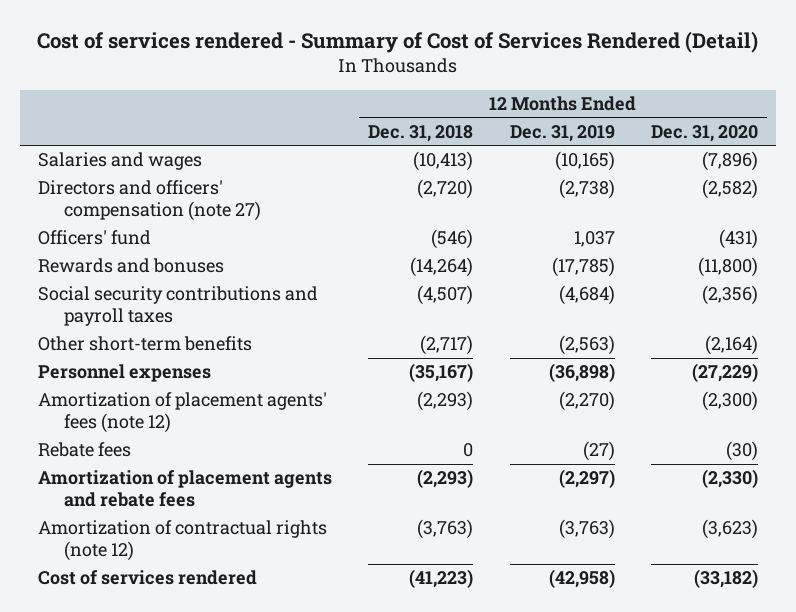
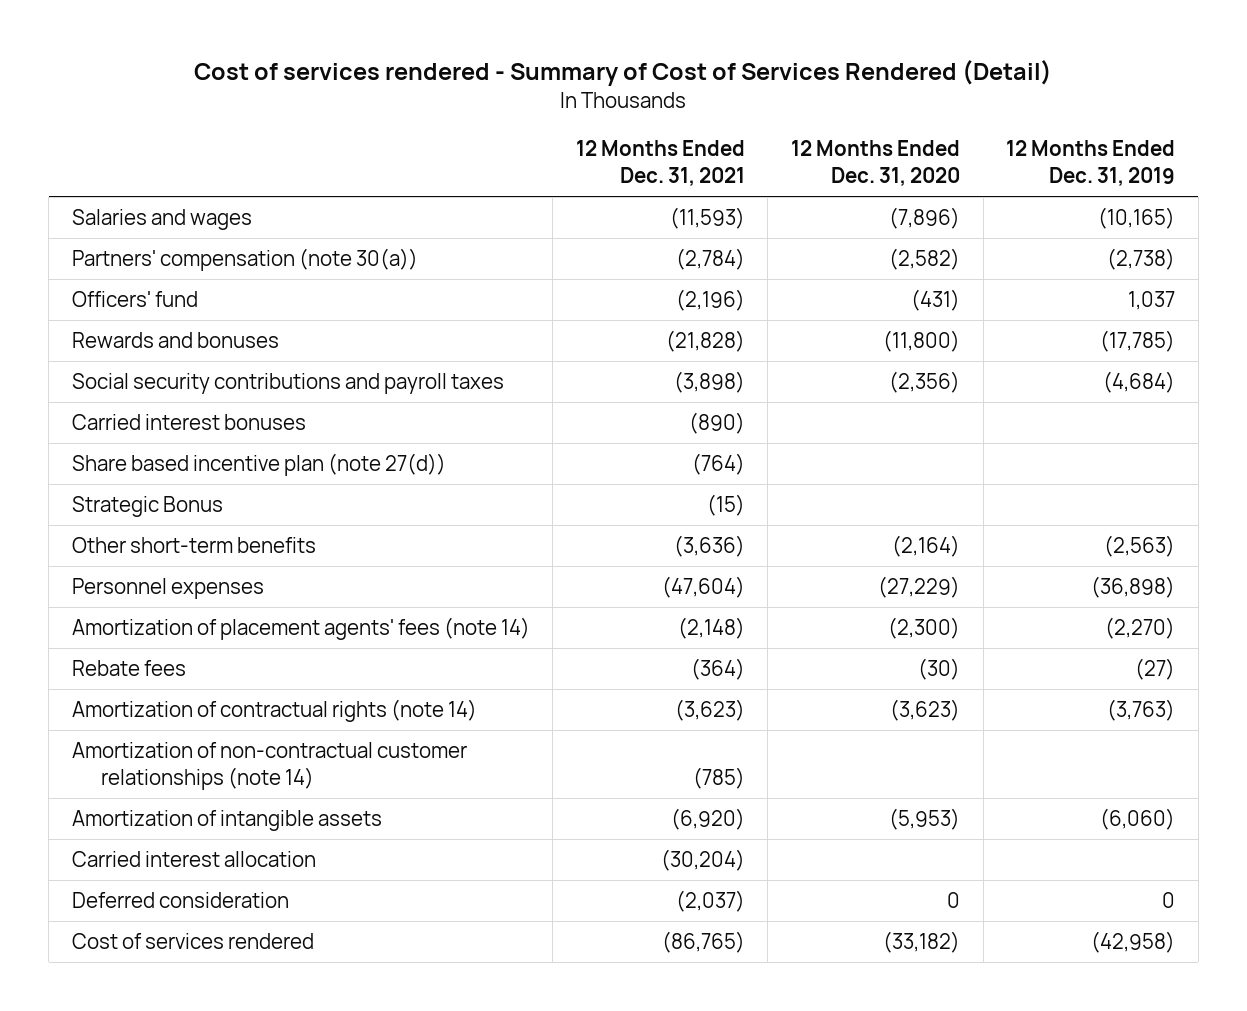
- | 12 Months Ended Dec. 31, 2018 | 12 Months Ended Dec. 31, 2019 | 12 Months Ended Dec. 31, 2020
+ | 12 Months Ended Dec. 31, 2021 | 12 Months Ended Dec. 31, 2020 | 12 Months Ended Dec. 31, 2019
- Directors and officers' compensation (note 27) | (2,720) | (2,738) | (2,582)
+ Partners' compensation (note 30(a)) | (2,784) | (2,582) | (2,738)
+ Carried interest bonuses | (890) | |
+ Share based incentive plan (note 27(d)) | (764) | |
+ Strategic Bonus | (15) | |
- Amortization of placement agents' fees (note 12) | (2,293) | (2,270) | (2,300)
+ Amortization of placement agents' fees (note 14) | (2,148) | (2,300) | (2,270)
- Amortization of placement agents and rebate fees | (2,293) | (2,297) | (2,330)
- Amortization of contractual rights (note 12) | (3,763) | (3,763) | (3,623)
+ Amortization of contractual rights (note 14) | (3,623) | (3,623) | (3,763)
+ Amortization of non-contractual customer relationships (note 14) | (785) | |
+ Amortization of intangible assets | (6,920) | (5,953) | (6,060)
+ Carried interest allocation | (30,204) | |
+ Deferred consideration | (2,037) | 0 | 0

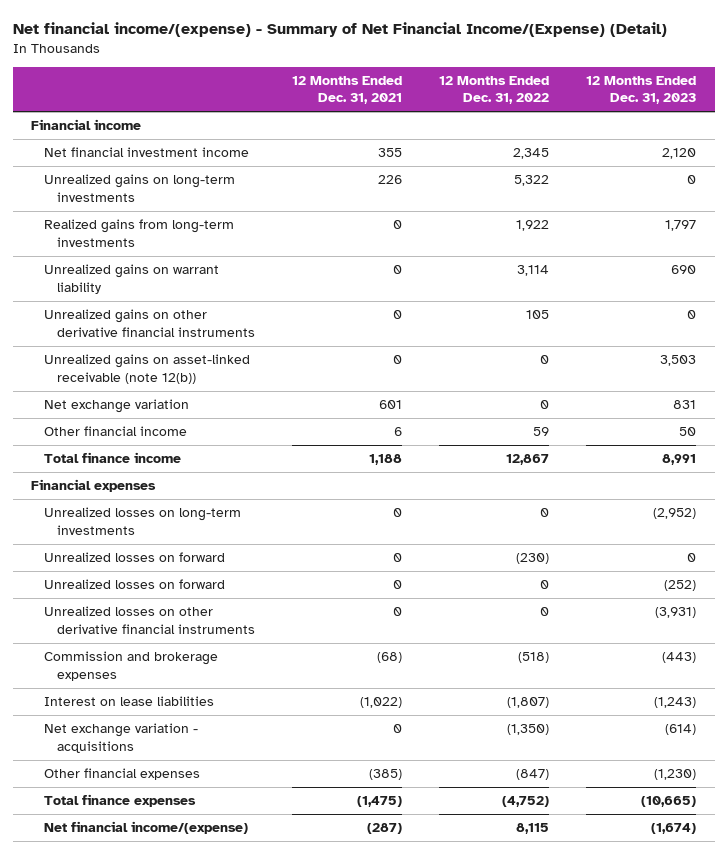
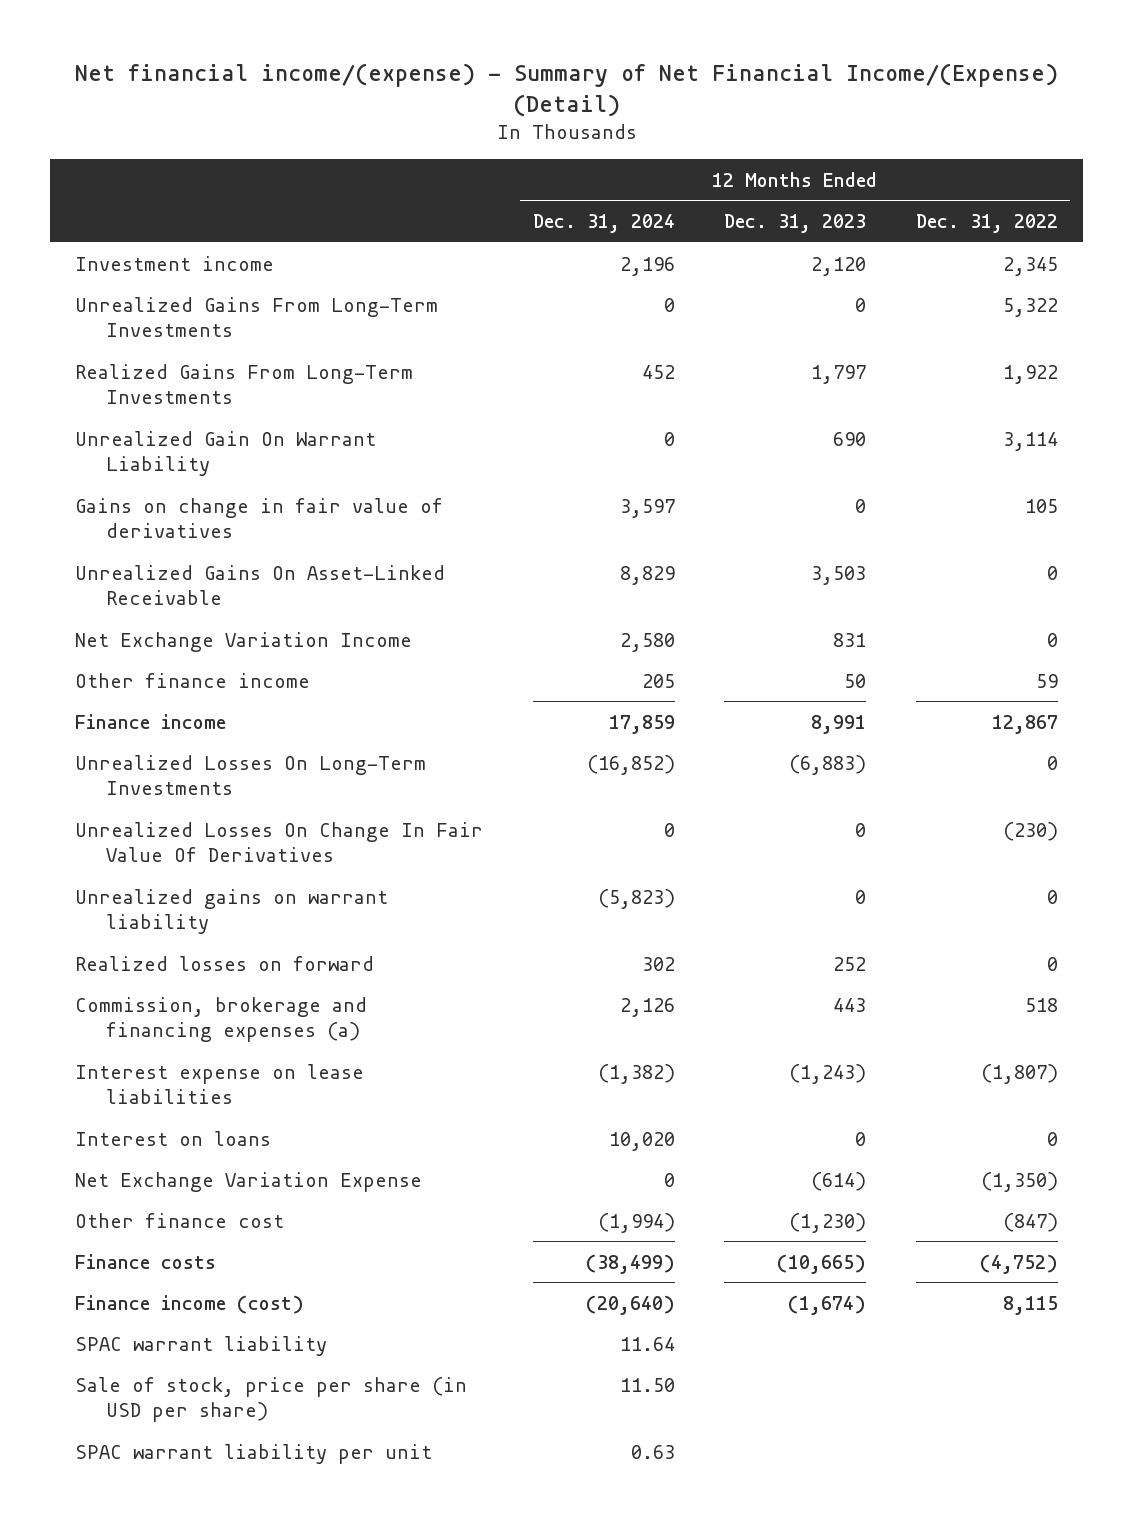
- | 12 Months Ended Dec. 31, 2021 | 12 Months Ended Dec. 31, 2022 | 12 Months Ended Dec. 31, 2023
+ | 12 Months Ended Dec. 31, 2024 | 12 Months Ended Dec. 31, 2023 | 12 Months Ended Dec. 31, 2022
- Financial income
- Net financial investment income | 355 | 2,345 | 2,120
- Unrealized gains on long-term investments | 226 | 5,322 | 0
- Realized gains from long-term investments | 0 | 1,922 | 1,797
- Unrealized gains on warrant liability | 0 | 3,114 | 690
- Unrealized gains on other derivative financial instruments | 0 | 105 | 0
- Unrealized gains on asset-linked receivable (note 12(b)) | 0 | 0 | 3,503
- Net exchange variation | 601 | 0 | 831
- Other financial income | 6 | 59 | 50
- Total finance income | 1,188 | 12,867 | 8,991
- Financial expenses
- Unrealized losses on long-term investments | 0 | 0 | (2,952)
- Unrealized losses on forward | 0 | (230) | 0
- Unrealized losses on forward | 0 | 0 | (252)
- Unrealized losses on other derivative financial instruments | 0 | 0 | (3,931)
- Commission and brokerage expenses | (68) | (518) | (443)
- Interest on lease liabilities | (1,022) | (1,807) | (1,243)
- Net exchange variation - acquisitions | 0 | (1,350) | (614)
- Other financial expenses | (385) | (847) | (1,230)
- Total finance expenses | (1,475) | (4,752) | (10,665)
- Net financial income/(expense) | (287) | 8,115 | (1,674)
+ Investment income | 2,196 | 2,120 | 2,345
+ Unrealized Gains From Long-Term Investments | 0 | 0 | 5,322
+ Realized Gains From Long-Term Investments | 452 | 1,797 | 1,922
+ Unrealized Gain On Warrant Liability | 0 | 690 | 3,114
+ Gains on change in fair value of derivatives | 3,597 | 0 | 105
+ Unrealized Gains On Asset-Linked Receivable | 8,829 | 3,503 | 0
+ Net Exchange Variation Income | 2,580 | 831 | 0
+ Other finance income | 205 | 50 | 59
+ Finance income | 17,859 | 8,991 | 12,867
+ Unrealized Losses On Long-Term Investments | (16,852) | (6,883) | 0
+ Unrealized Losses On Change In Fair Value Of Derivatives | 0 | 0 | (230)
+ Unrealized gains on warrant liability | (5,823) | 0 | 0
+ Realized losses on forward | 302 | 252 | 0
+ Commission, brokerage and financing expenses (a) | 2,126 | 443 | 518
+ Interest expense on lease liabilities | (1,382) | (1,243) | (1,807)
+ Interest on loans | 10,020 | 0 | 0
+ Net Exchange Variation Expense | 0 | (614) | (1,350)
+ Other finance cost | (1,994) | (1,230) | (847)
+ Finance costs | (38,499) | (10,665) | (4,752)
+ Finance income (cost) | (20,640) | (1,674) | 8,115
+ SPAC warrant liability | 11.64 | |
+ Sale of stock, price per share (in USD per share) | 11.50 | |
+ SPAC warrant liability per unit | 0.63 | |

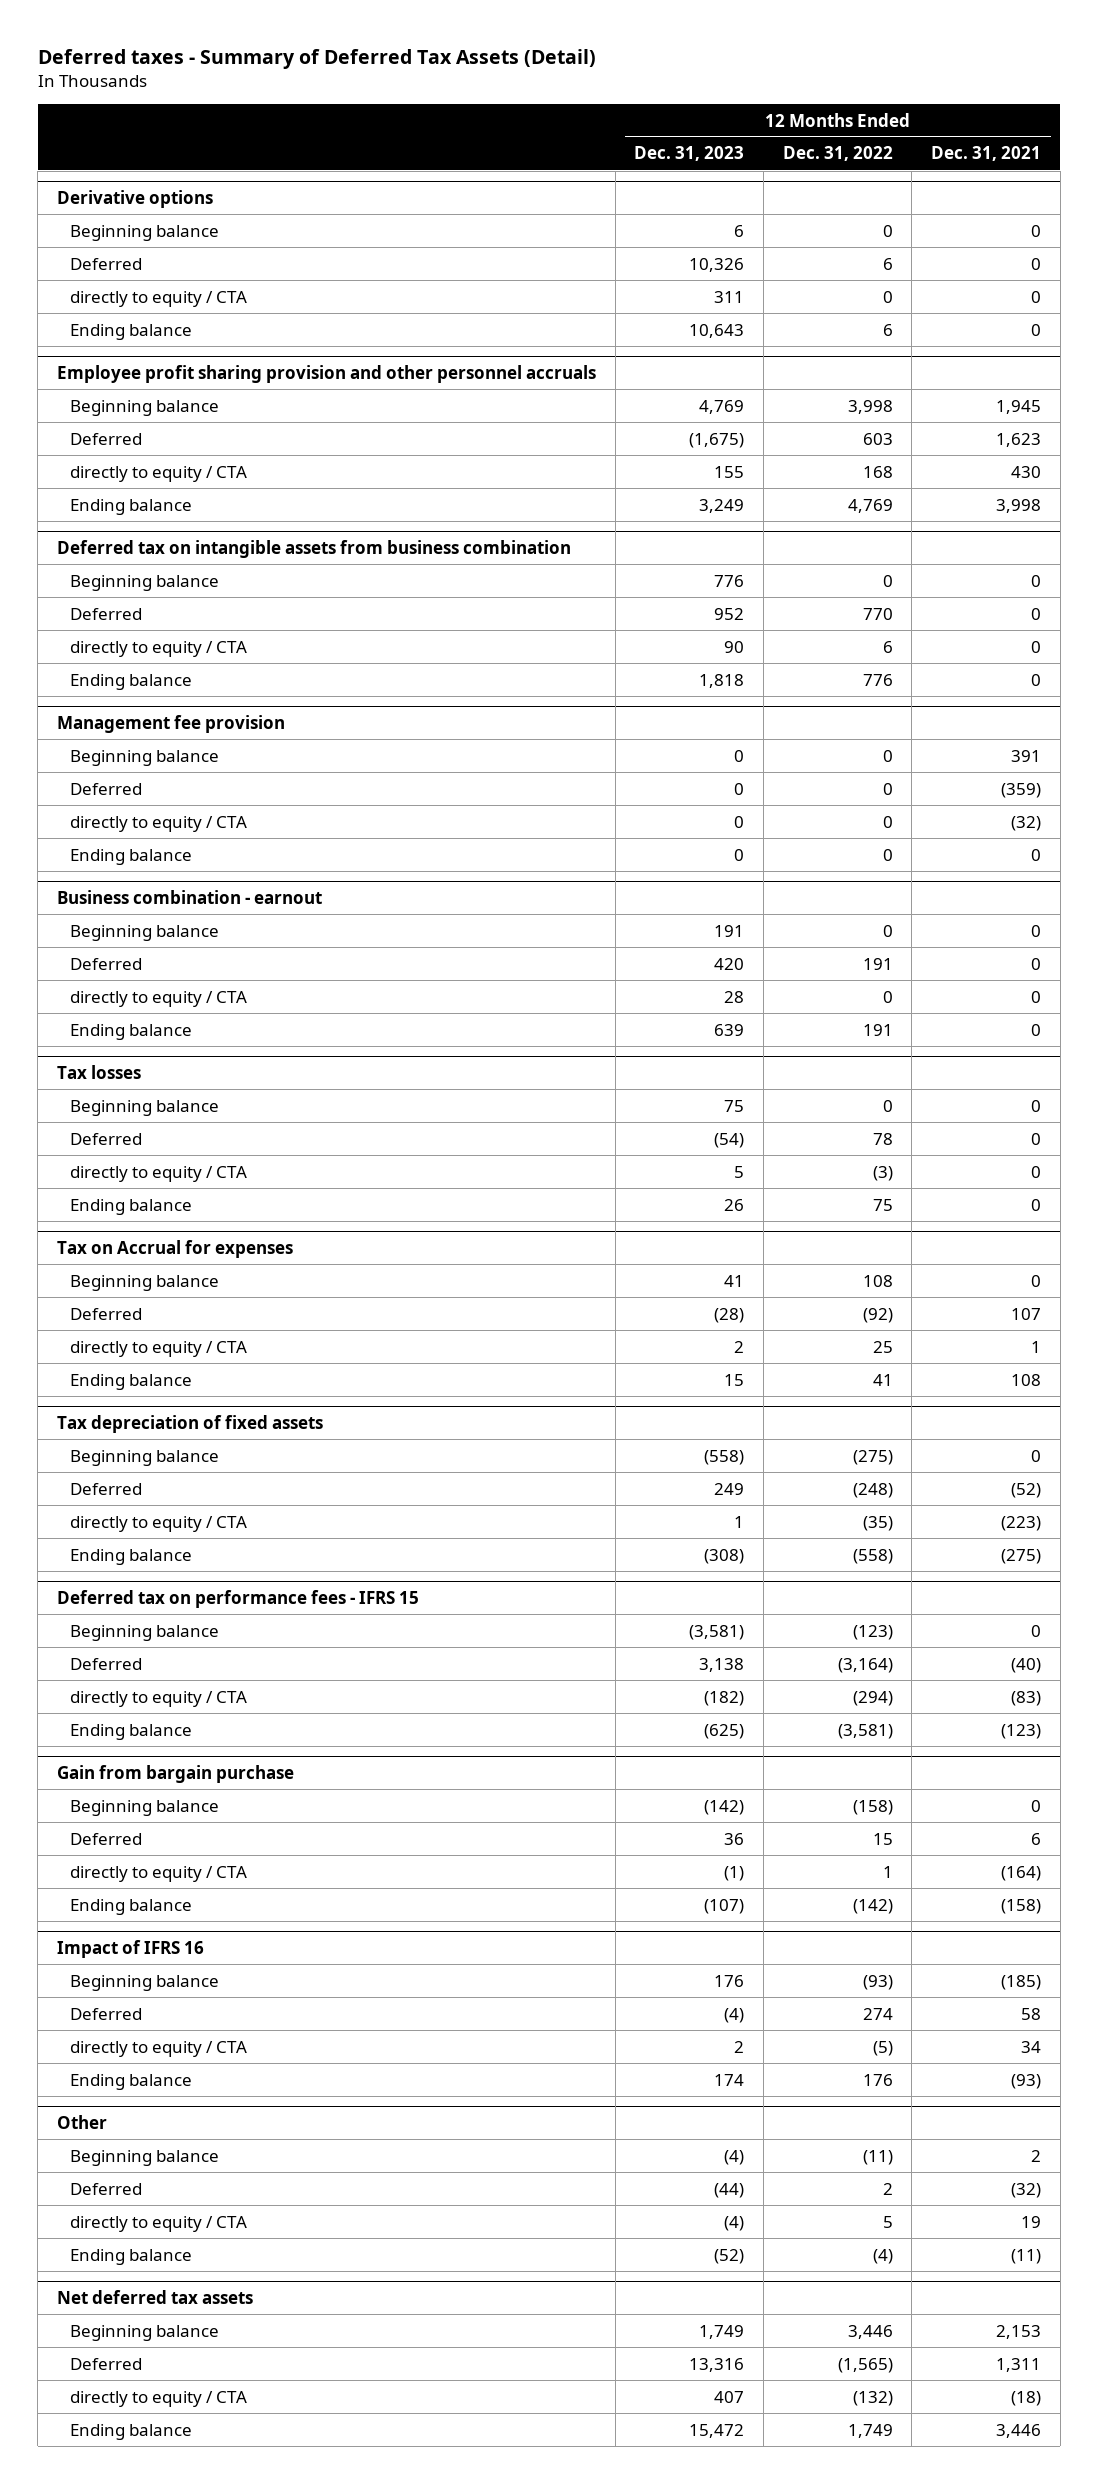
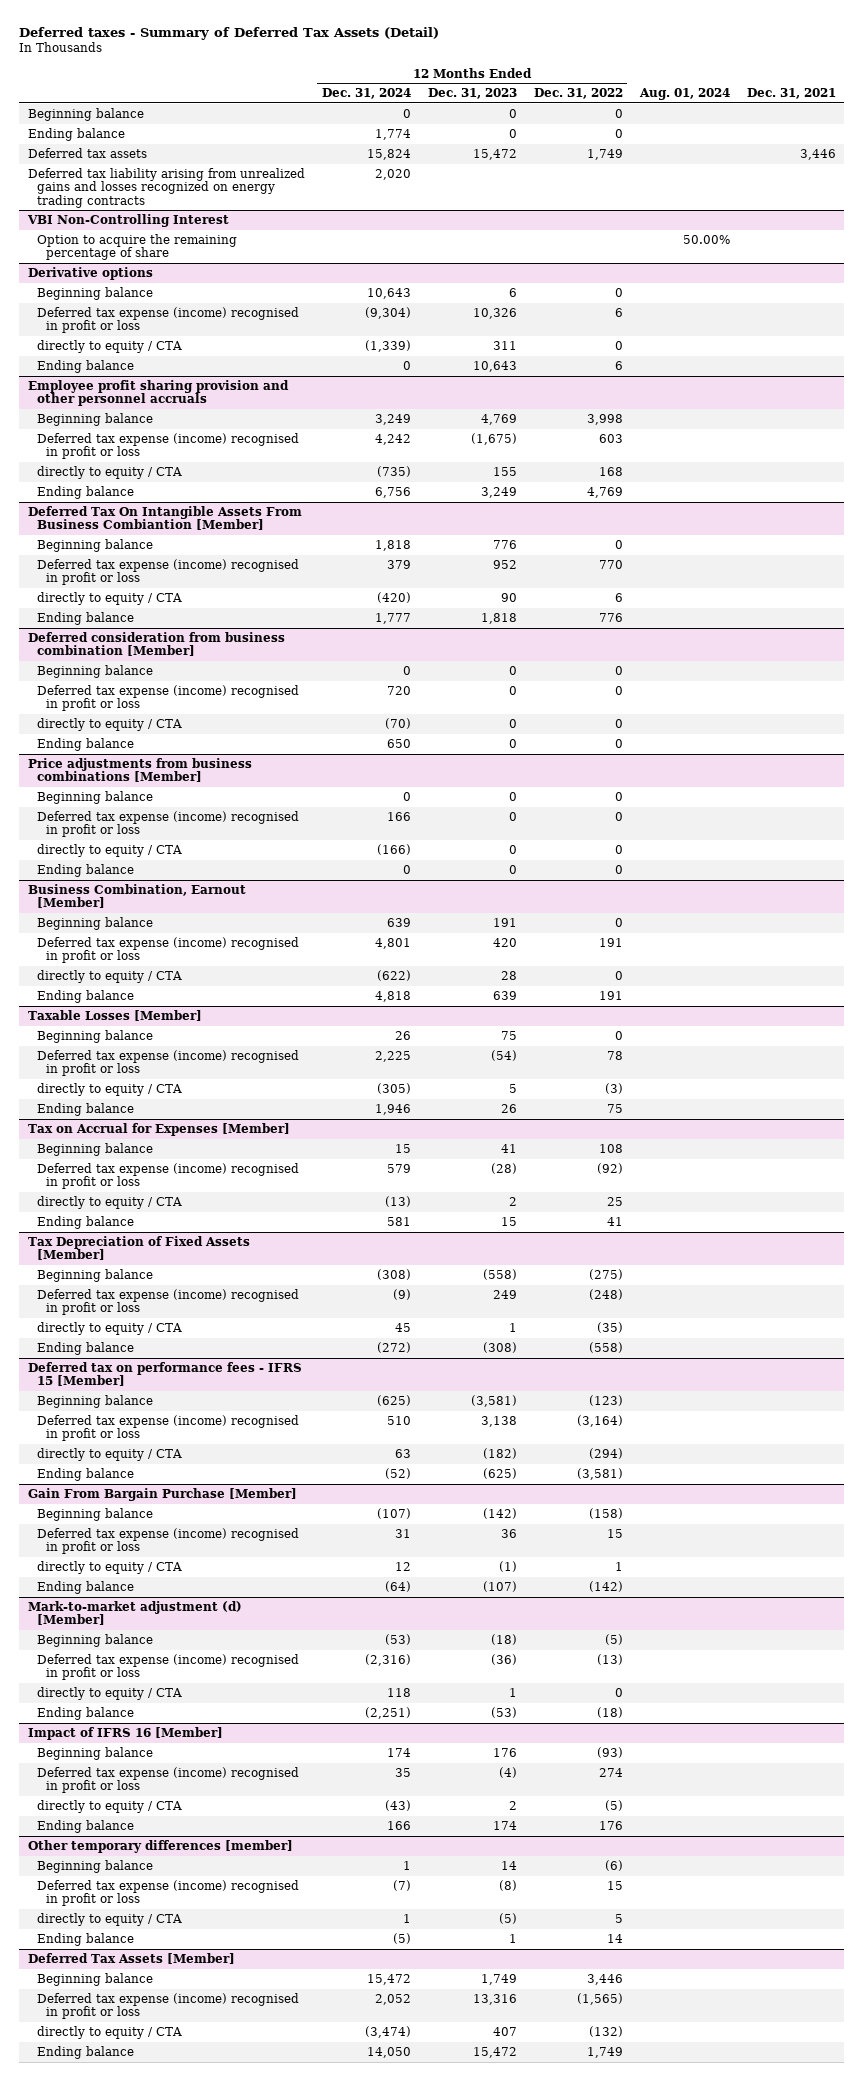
- | 12 Months Ended Dec. 31, 2023 | 12 Months Ended Dec. 31, 2022 | 12 Months Ended Dec. 31, 2021
+ | 12 Months Ended Dec. 31, 2024 | 12 Months Ended Dec. 31, 2023 | 12 Months Ended Dec. 31, 2022 | Aug. 01, 2024 | Dec. 31, 2021
+ Beginning balance | 0 | 0 | 0 | |
+ Ending balance | 1,774 | 0 | 0 | |
+ Deferred tax assets | 15,824 | 15,472 | 1,749 | | 3,446
+ Deferred tax liability arising from unrealized gains and losses recognized on energy trading contracts | 2,020 | | | |
+ VBI Non-Controlling Interest
+ Option to acquire the remaining percentage of share | | | | 50.00% |
@ Derivative options
- Deferred | 10,326 | 6 | 0
+ Deferred tax expense (income) recognised in profit or loss | (9,304) | 10,326 | 6 | |
@ Employee profit sharing provision and other personnel accruals
- Deferred | (1,675) | 603 | 1,623
+ Deferred tax expense (income) recognised in profit or loss | 4,242 | (1,675) | 603 | |
- Deferred tax on intangible assets from business combination
+ Deferred Tax On Intangible Assets From Business Combiantion [Member]
- Deferred | 952 | 770 | 0
+ Deferred tax expense (income) recognised in profit or loss | 379 | 952 | 770 | |
- Management fee provision
+ Deferred consideration from business combination [Member]
- Deferred | 0 | 0 | (359)
+ Deferred tax expense (income) recognised in profit or loss | 720 | 0 | 0 | |
- Business combination - earnout
+ Price adjustments from business combinations [Member]
+ Beginning balance | 0 | 0 | 0 | |
+ Deferred tax expense (income) recognised in profit or loss | 166 | 0 | 0 | |
+ directly to equity / CTA | (166) | 0 | 0 | |
+ Ending balance | 0 | 0 | 0 | |
+ Business Combination, Earnout [Member]
- Deferred | 420 | 191 | 0
+ Deferred tax expense (income) recognised in profit or loss | 4,801 | 420 | 191 | |
- Tax losses
+ Taxable Losses [Member]
- Deferred | (54) | 78 | 0
+ Deferred tax expense (income) recognised in profit or loss | 2,225 | (54) | 78 | |
- Tax on Accrual for expenses
+ Tax on Accrual for Expenses [Member]
- Deferred | (28) | (92) | 107
+ Deferred tax expense (income) recognised in profit or loss | 579 | (28) | (92) | |
- Tax depreciation of fixed assets
+ Tax Depreciation of Fixed Assets [Member]
- Deferred | 249 | (248) | (52)
+ Deferred tax expense (income) recognised in profit or loss | (9) | 249 | (248) | |
- Deferred tax on performance fees - IFRS 15
+ Deferred tax on performance fees - IFRS 15 [Member]
- Deferred | 3,138 | (3,164) | (40)
+ Deferred tax expense (income) recognised in profit or loss | 510 | 3,138 | (3,164) | |
- Gain from bargain purchase
+ Gain From Bargain Purchase [Member]
- Deferred | 36 | 15 | 6
+ Deferred tax expense (income) recognised in profit or loss | 31 | 36 | 15 | |
- Impact of IFRS 16
+ Mark-to-market adjustment (d) [Member]
+ Beginning balance | (53) | (18) | (5) | |
+ Deferred tax expense (income) recognised in profit or loss | (2,316) | (36) | (13) | |
+ directly to equity / CTA | 118 | 1 | 0 | |
+ Ending balance | (2,251) | (53) | (18) | |
+ Impact of IFRS 16 [Member]
- Deferred | (4) | 274 | 58
+ Deferred tax expense (income) recognised in profit or loss | 35 | (4) | 274 | |
- Other
- Beginning balance | (4) | (11) | 2
- Deferred | (44) | 2 | (32)
- directly to equity / CTA | (4) | 5 | 19
- Ending balance | (52) | (4) | (11)
- Net deferred tax assets
+ Other temporary differences [member]
+ Beginning balance | 1 | 14 | (6) | |
+ Deferred tax expense (income) recognised in profit or loss | (7) | (8) | 15 | |
+ directly to equity / CTA | 1 | (5) | 5 | |
+ Ending balance | (5) | 1 | 14 | |
+ Deferred Tax Assets [Member]
- Deferred | 13,316 | (1,565) | 1,311
+ Deferred tax expense (income) recognised in profit or loss | 2,052 | 13,316 | (1,565) | |

